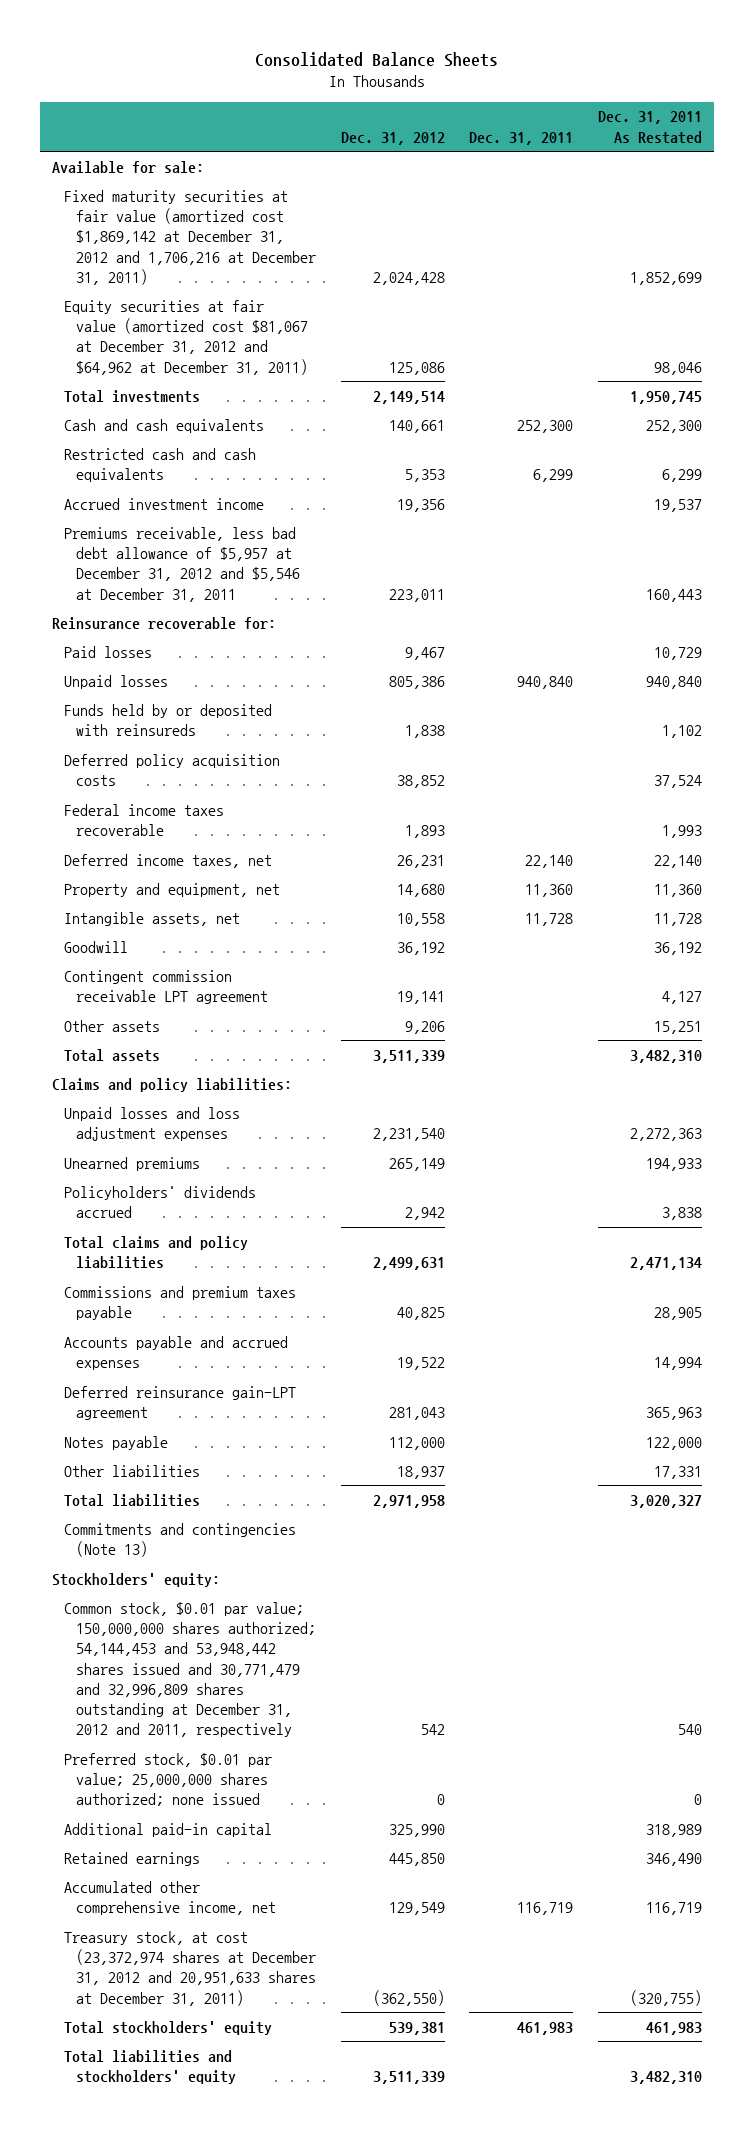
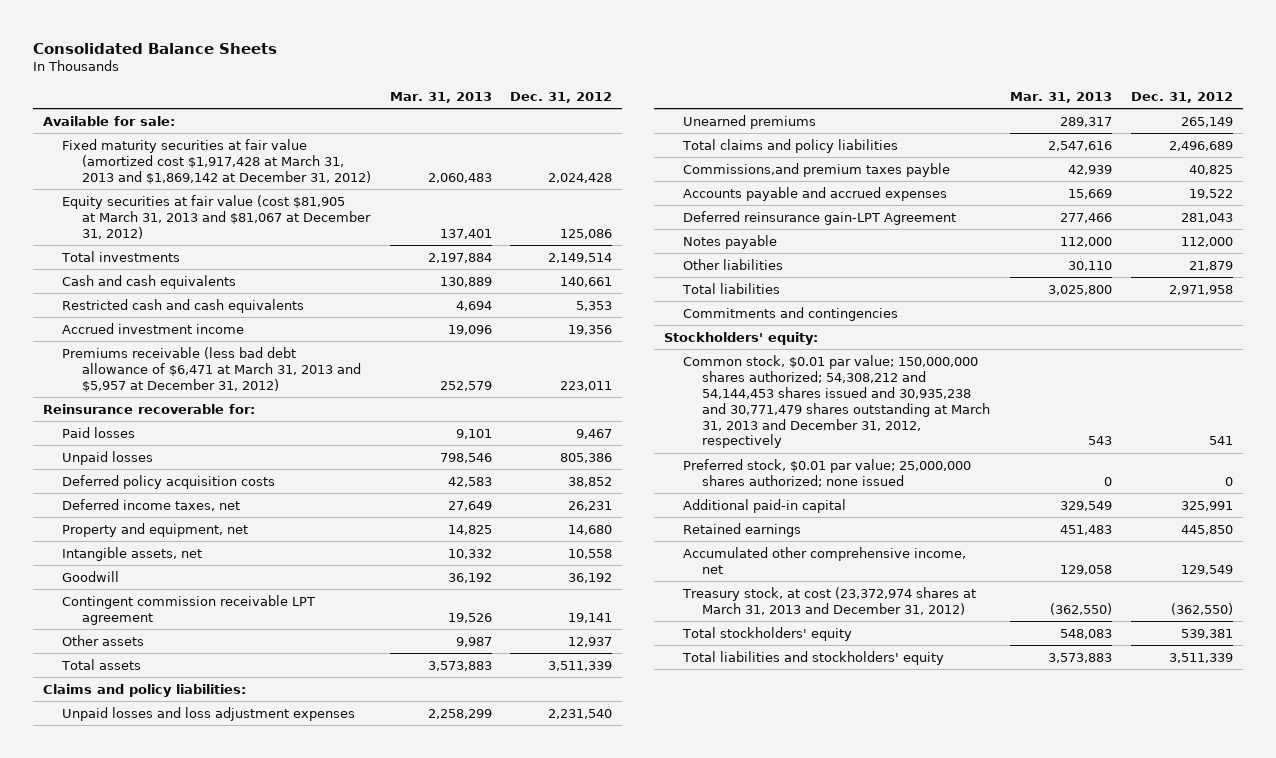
- | Dec. 31, 2012 | Dec. 31, 2011 | Dec. 31, 2011 As Restated
+ | Mar. 31, 2013 | Dec. 31, 2012
- Fixed maturity securities at fair value (amortized cost $1,869,142 at December 31, 2012 and 1,706,216 at December 31, 2011) | 2,024,428 | | 1,852,699
- Equity securities at fair value (amortized cost $81,067 at December 31, 2012 and $64,962 at December 31, 2011) | 125,086 | | 98,046
+ Fixed maturity securities at fair value (amortized cost $1,917,428 at March 31, 2013 and $1,869,142 at December 31, 2012) | 2,060,483 | 2,024,428
+ Equity securities at fair value (cost $81,905 at March 31, 2013 and $81,067 at December 31, 2012) | 137,401 | 125,086
- Premiums receivable, less bad debt allowance of $5,957 at December 31, 2012 and $5,546 at December 31, 2011 | 223,011 | | 160,443
+ Premiums receivable (less bad debt allowance of $6,471 at March 31, 2013 and $5,957 at December 31, 2012) | 252,579 | 223,011
- Funds held by or deposited with reinsureds | 1,838 | | 1,102
- Federal income taxes recoverable | 1,893 | | 1,993
- Other assets | 9,206 | | 15,251
+ Other assets | 9,987 | 12,937
- Policyholders' dividends accrued | 2,942 | | 3,838
- Total claims and policy liabilities | 2,499,631 | | 2,471,134
- Commissions and premium taxes payable | 40,825 | | 28,905
+ Total claims and policy liabilities | 2,547,616 | 2,496,689
+ Commissions,and premium taxes payble | 42,939 | 40,825
- Deferred reinsurance gain-LPT agreement | 281,043 | | 365,963
+ Deferred reinsurance gain-LPT Agreement | 277,466 | 281,043
- Other liabilities | 18,937 | | 17,331
+ Other liabilities | 30,110 | 21,879
- Commitments and contingencies (Note 13)
+ Commitments and contingencies
- Common stock, $0.01 par value; 150,000,000 shares authorized; 54,144,453 and 53,948,442 shares issued and 30,771,479 and 32,996,809 shares outstanding at December 31, 2012 and 2011, respectively | 542 | | 540
+ Common stock, $0.01 par value; 150,000,000 shares authorized; 54,308,212 and 54,144,453 shares issued and 30,935,238 and 30,771,479 shares outstanding at March 31, 2013 and December 31, 2012, respectively | 543 | 541
- Additional paid-in capital | 325,990 | | 318,989
+ Additional paid-in capital | 329,549 | 325,991
- Treasury stock, at cost (23,372,974 shares at December 31, 2012 and 20,951,633 shares at December 31, 2011) | (362,550) | | (320,755)
+ Treasury stock, at cost (23,372,974 shares at March 31, 2013 and December 31, 2012) | (362,550) | (362,550)

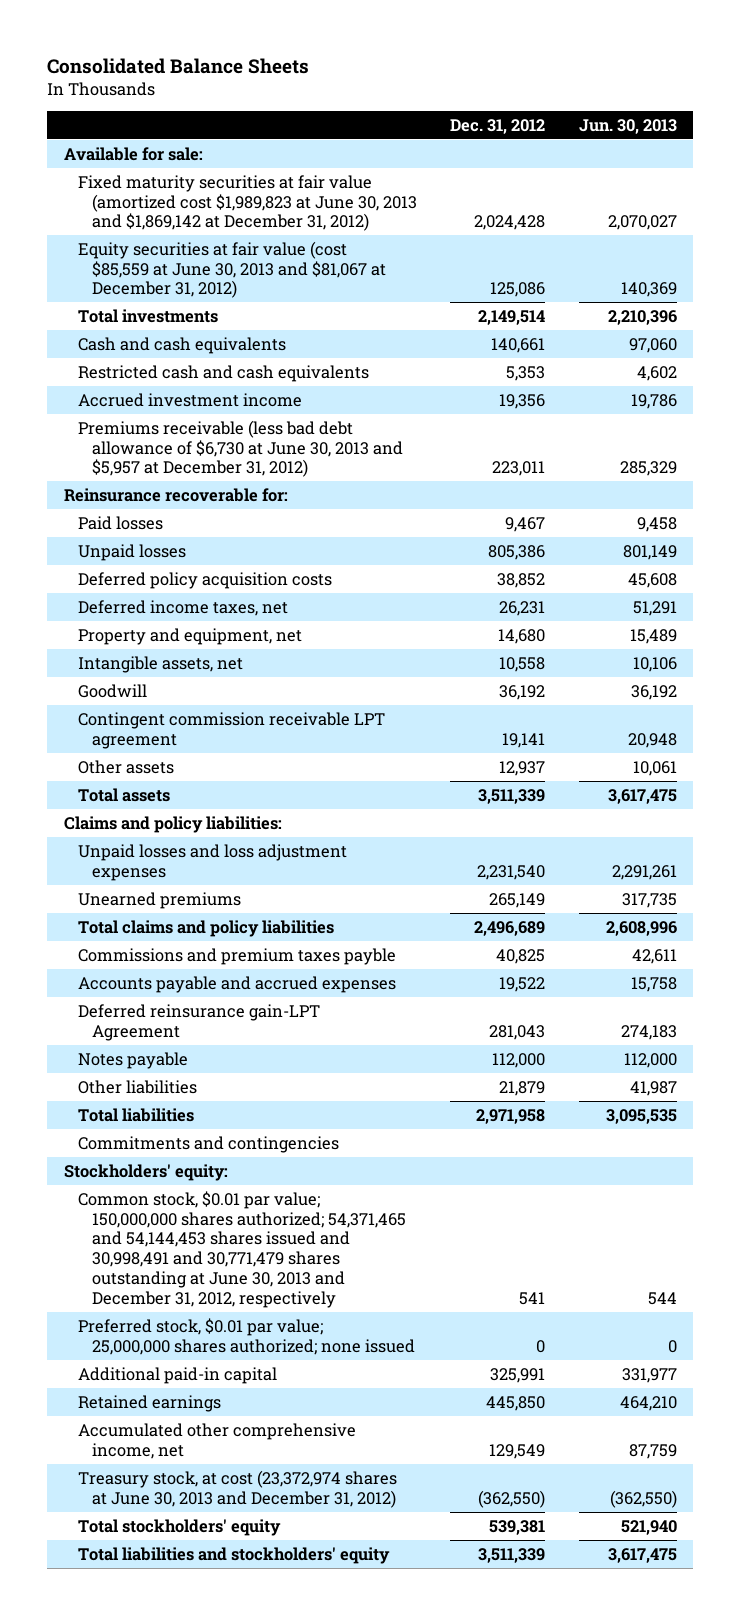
- | Mar. 31, 2013 | Dec. 31, 2012
+ | Dec. 31, 2012 | Jun. 30, 2013
- Fixed maturity securities at fair value (amortized cost $1,917,428 at March 31, 2013 and $1,869,142 at December 31, 2012) | 2,060,483 | 2,024,428
- Equity securities at fair value (cost $81,905 at March 31, 2013 and $81,067 at December 31, 2012) | 137,401 | 125,086
+ Fixed maturity securities at fair value (amortized cost $1,989,823 at June 30, 2013 and $1,869,142 at December 31, 2012) | 2,024,428 | 2,070,027
+ Equity securities at fair value (cost $85,559 at June 30, 2013 and $81,067 at December 31, 2012) | 125,086 | 140,369
- Premiums receivable (less bad debt allowance of $6,471 at March 31, 2013 and $5,957 at December 31, 2012) | 252,579 | 223,011
+ Premiums receivable (less bad debt allowance of $6,730 at June 30, 2013 and $5,957 at December 31, 2012) | 223,011 | 285,329
- Commissions,and premium taxes payble | 42,939 | 40,825
+ Commissions and premium taxes payble | 40,825 | 42,611
- Common stock, $0.01 par value; 150,000,000 shares authorized; 54,308,212 and 54,144,453 shares issued and 30,935,238 and 30,771,479 shares outstanding at March 31, 2013 and December 31, 2012, respectively | 543 | 541
+ Common stock, $0.01 par value; 150,000,000 shares authorized; 54,371,465 and 54,144,453 shares issued and 30,998,491 and 30,771,479 shares outstanding at June 30, 2013 and December 31, 2012, respectively | 541 | 544
- Treasury stock, at cost (23,372,974 shares at March 31, 2013 and December 31, 2012) | (362,550) | (362,550)
+ Treasury stock, at cost (23,372,974 shares at June 30, 2013 and December 31, 2012) | (362,550) | (362,550)

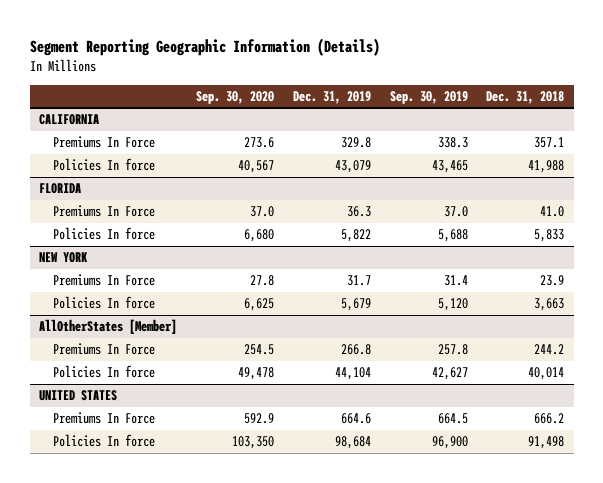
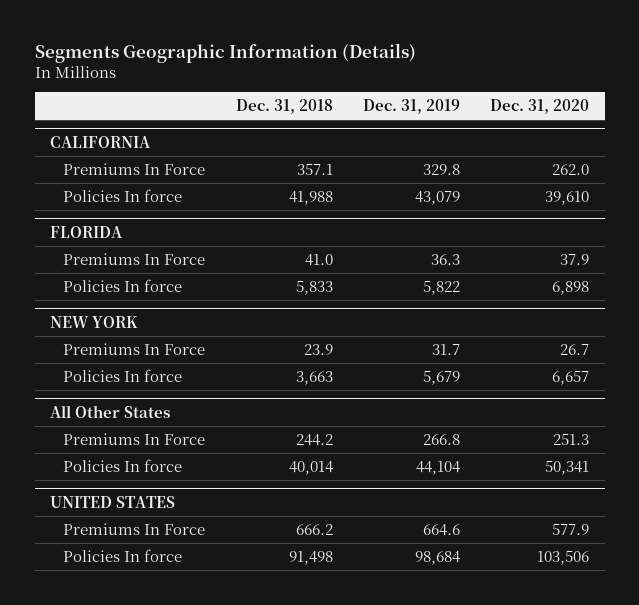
- Segment Reporting Geographic Information (Details)
+ Segments Geographic Information (Details)
- | Sep. 30, 2020 | Dec. 31, 2019 | Sep. 30, 2019 | Dec. 31, 2018
+ | Dec. 31, 2018 | Dec. 31, 2019 | Dec. 31, 2020
- AllOtherStates [Member]
+ All Other States

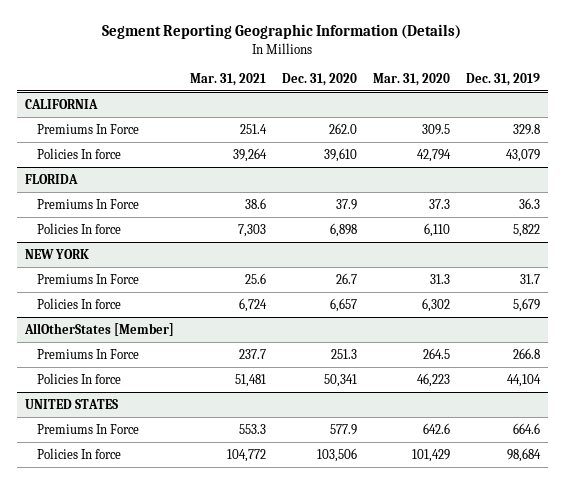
- Segments Geographic Information (Details)
+ Segment Reporting Geographic Information (Details)
- | Dec. 31, 2018 | Dec. 31, 2019 | Dec. 31, 2020
+ | Mar. 31, 2021 | Dec. 31, 2020 | Mar. 31, 2020 | Dec. 31, 2019
- All Other States
+ AllOtherStates [Member]

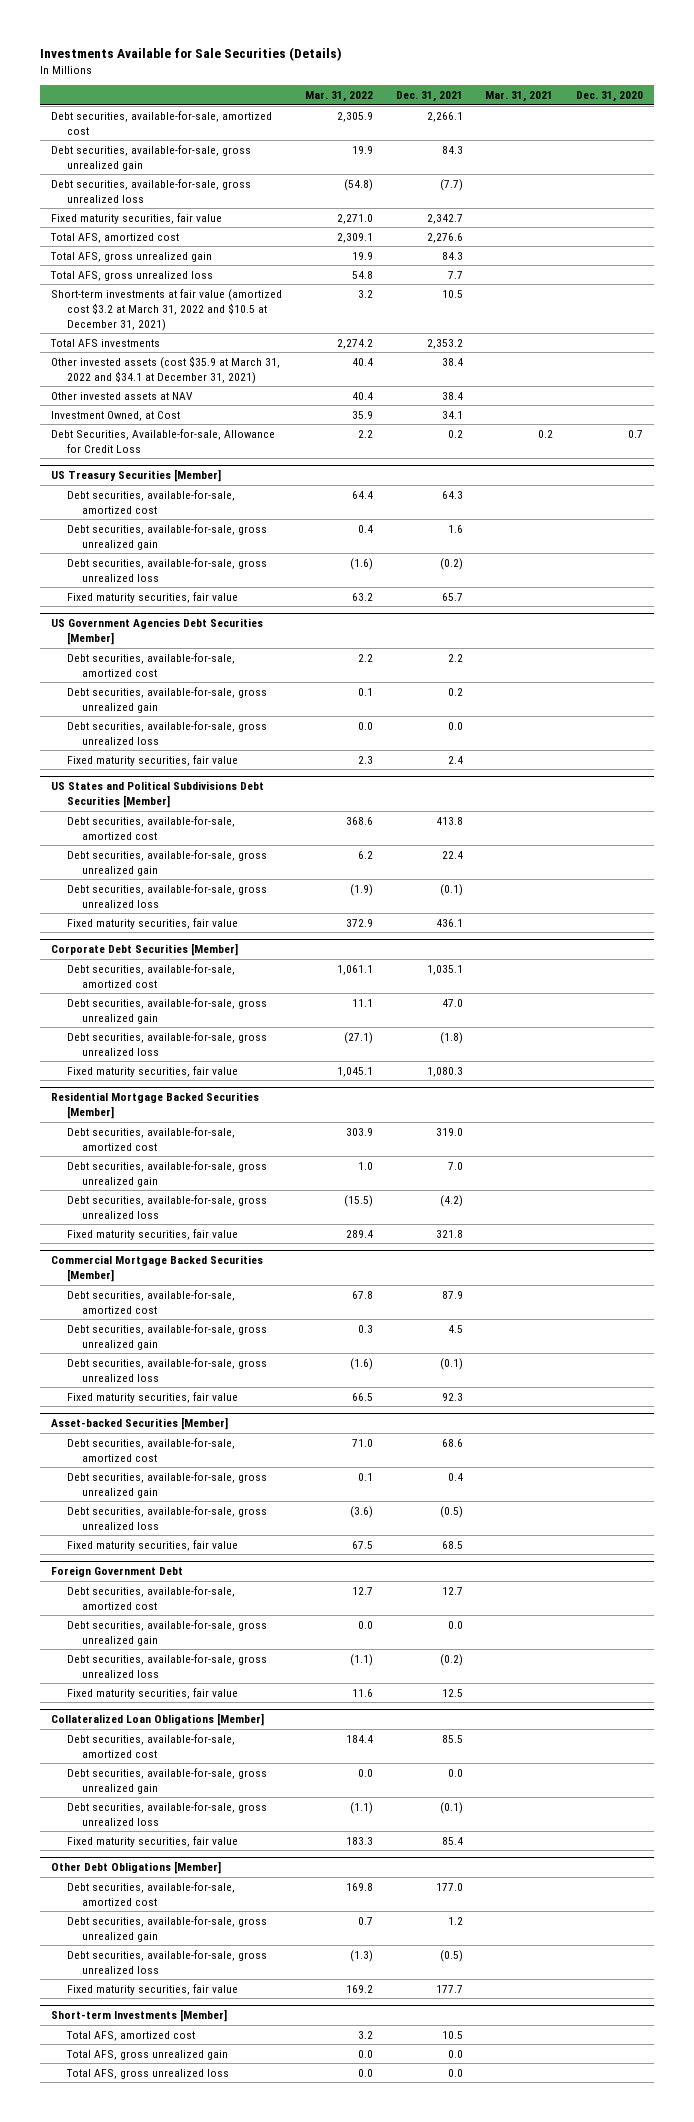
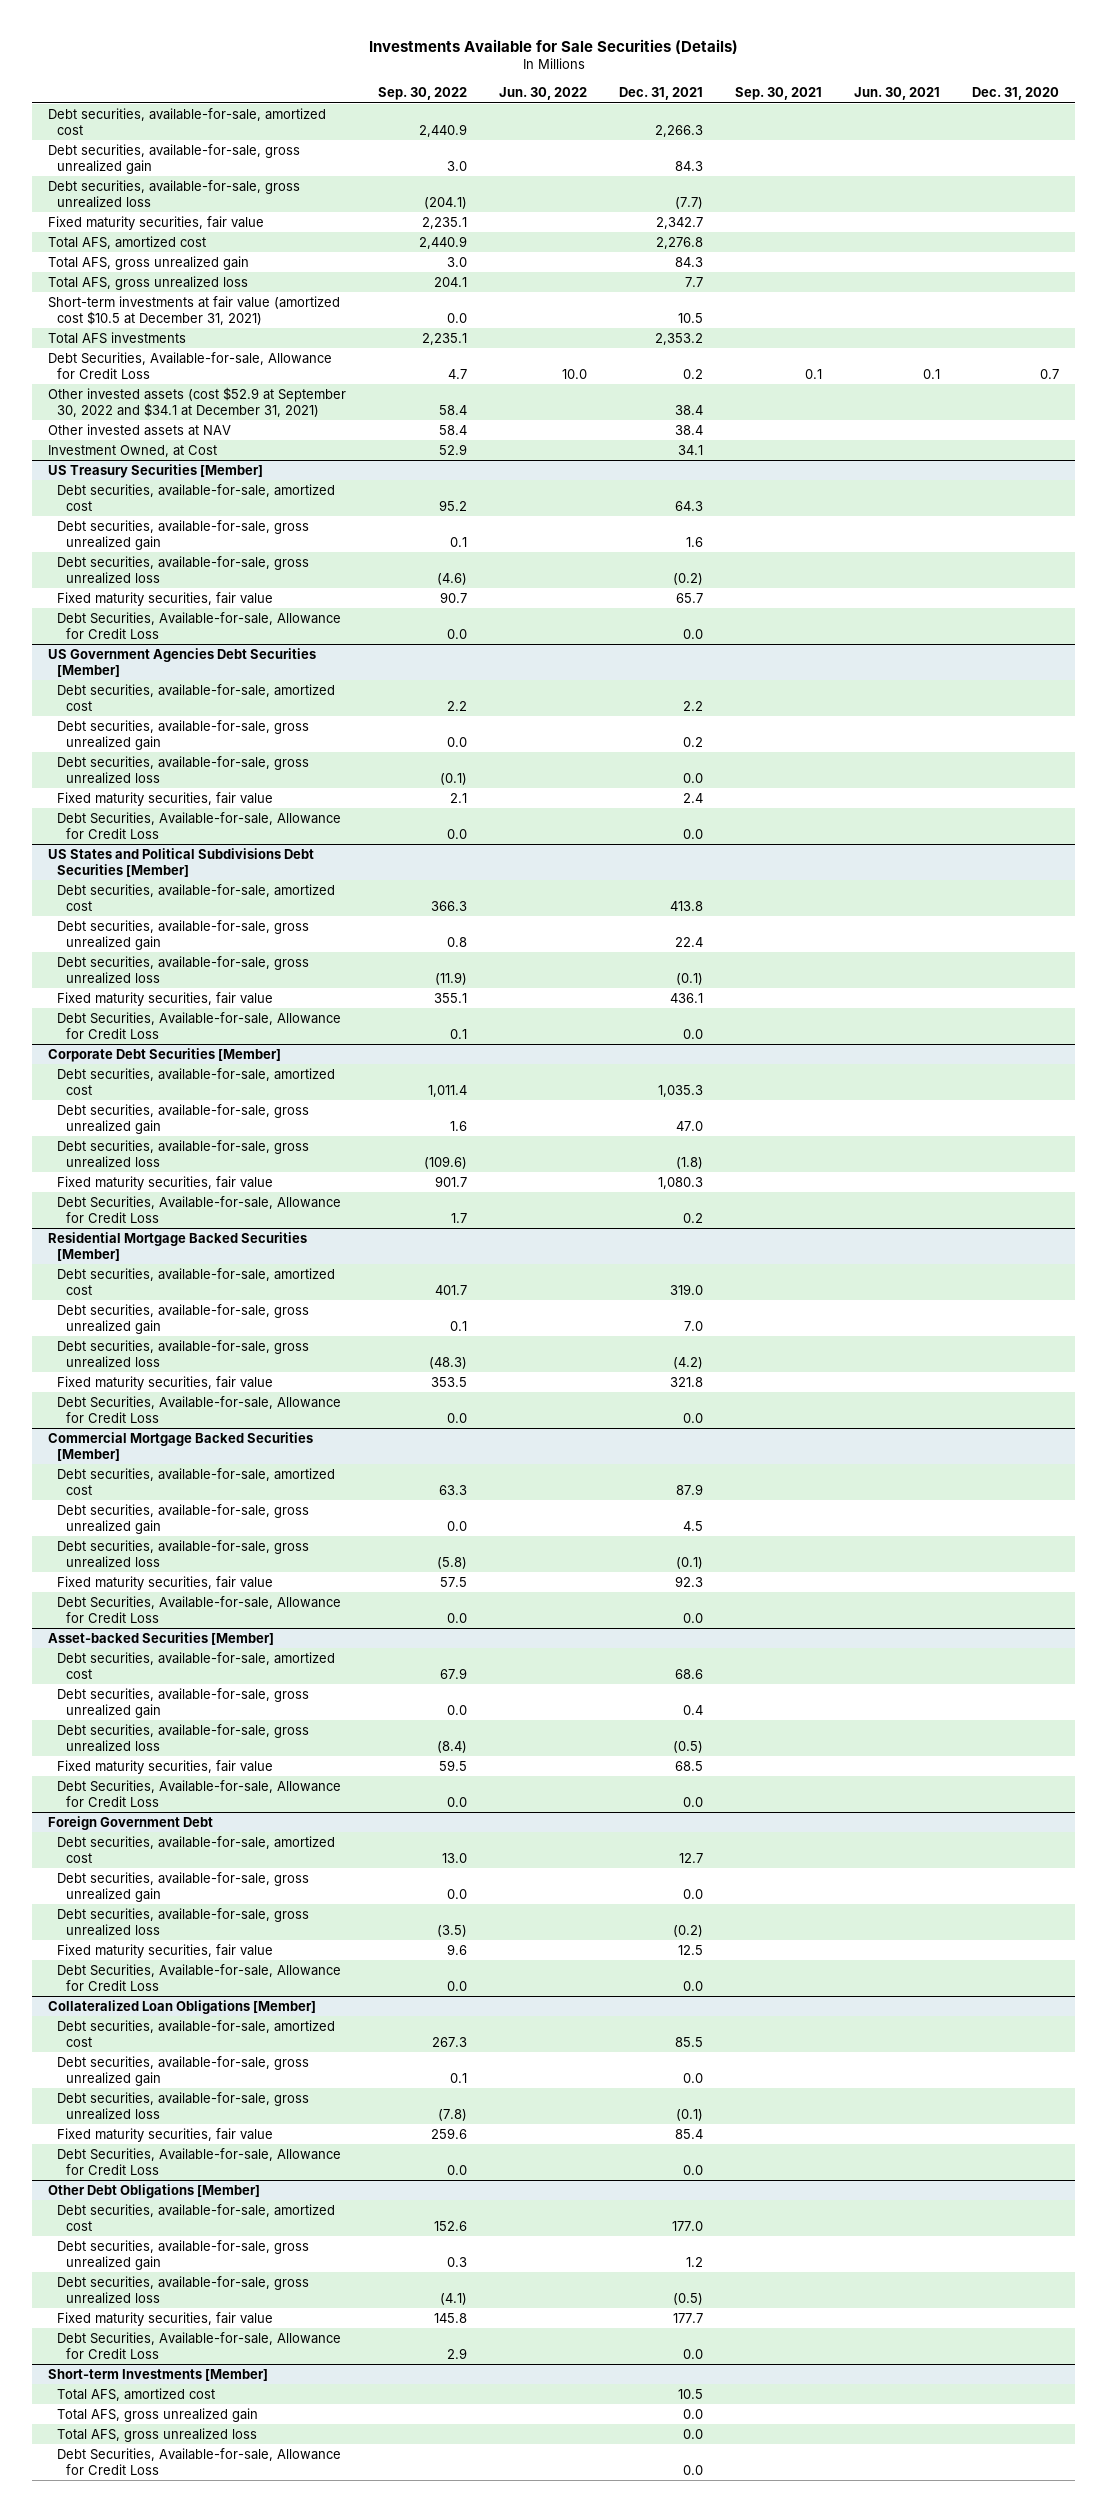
- | Mar. 31, 2022 | Dec. 31, 2021 | Mar. 31, 2021 | Dec. 31, 2020
+ | Sep. 30, 2022 | Jun. 30, 2022 | Dec. 31, 2021 | Sep. 30, 2021 | Jun. 30, 2021 | Dec. 31, 2020
- Debt securities, available-for-sale, amortized cost | 2,305.9 | 2,266.1 | |
+ Debt securities, available-for-sale, amortized cost | 2,440.9 | | 2,266.3 | | |
- Total AFS, amortized cost | 2,309.1 | 2,276.6 | |
+ Total AFS, amortized cost | 2,440.9 | | 2,276.8 | | |
- Short-term investments at fair value (amortized cost $3.2 at March 31, 2022 and $10.5 at December 31, 2021) | 3.2 | 10.5 | |
+ Short-term investments at fair value (amortized cost $10.5 at December 31, 2021) | 0.0 | | 10.5 | | |
- Other invested assets (cost $35.9 at March 31, 2022 and $34.1 at December 31, 2021) | 40.4 | 38.4 | |
moved up: Debt Securities, Available-for-sale, Allowance for Credit Loss | 4.7 | 10.0 | 0.2 | 0.1 | 0.1 | 0.7
+ Other invested assets (cost $52.9 at September 30, 2022 and $34.1 at December 31, 2021) | 58.4 | | 38.4 | | |
@ US Treasury Securities [Member]
+ Debt Securities, Available-for-sale, Allowance for Credit Loss | 0.0 | | 0.0 | | |
@ US Government Agencies Debt Securities [Member]
+ Debt Securities, Available-for-sale, Allowance for Credit Loss | 0.0 | | 0.0 | | |
@ US States and Political Subdivisions Debt Securities [Member]
+ Debt Securities, Available-for-sale, Allowance for Credit Loss | 0.1 | | 0.0 | | |
@ Corporate Debt Securities [Member]
- Debt securities, available-for-sale, amortized cost | 1,061.1 | 1,035.1 | |
+ Debt securities, available-for-sale, amortized cost | 1,011.4 | | 1,035.3 | | |
+ Debt Securities, Available-for-sale, Allowance for Credit Loss | 1.7 | | 0.2 | | |
@ Residential Mortgage Backed Securities [Member]
+ Debt Securities, Available-for-sale, Allowance for Credit Loss | 0.0 | | 0.0 | | |
@ Commercial Mortgage Backed Securities [Member]
+ Debt Securities, Available-for-sale, Allowance for Credit Loss | 0.0 | | 0.0 | | |
@ Asset-backed Securities [Member]
+ Debt Securities, Available-for-sale, Allowance for Credit Loss | 0.0 | | 0.0 | | |
@ Foreign Government Debt
+ Debt Securities, Available-for-sale, Allowance for Credit Loss | 0.0 | | 0.0 | | |
@ Collateralized Loan Obligations [Member]
+ Debt Securities, Available-for-sale, Allowance for Credit Loss | 0.0 | | 0.0 | | |
@ Other Debt Obligations [Member]
+ Debt Securities, Available-for-sale, Allowance for Credit Loss | 2.9 | | 0.0 | | |
@ Short-term Investments [Member]
+ Debt Securities, Available-for-sale, Allowance for Credit Loss | | | 0.0 | | |

